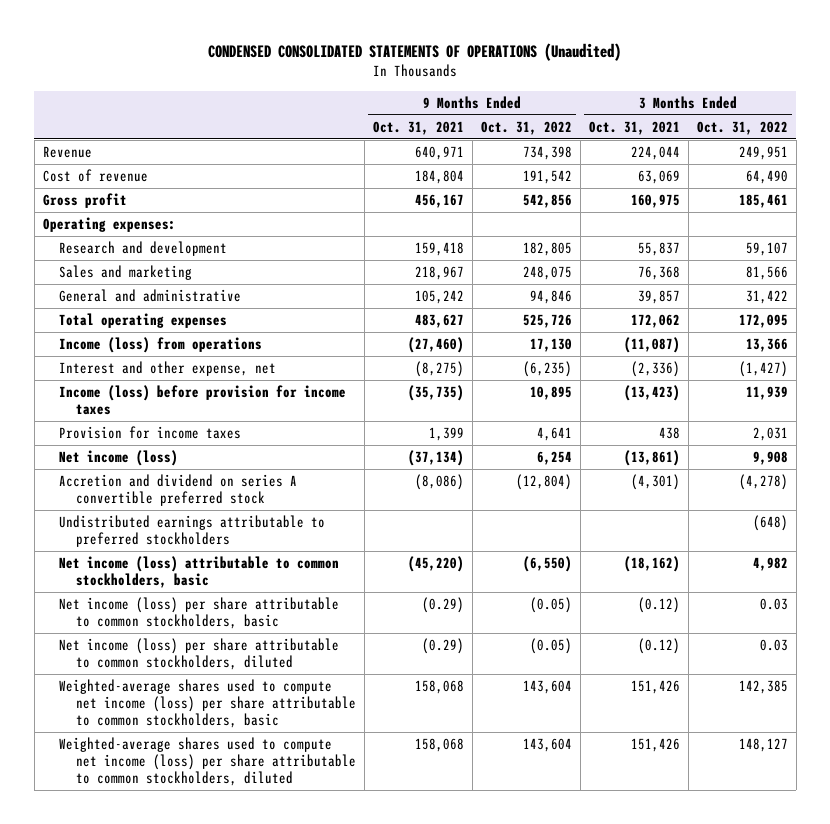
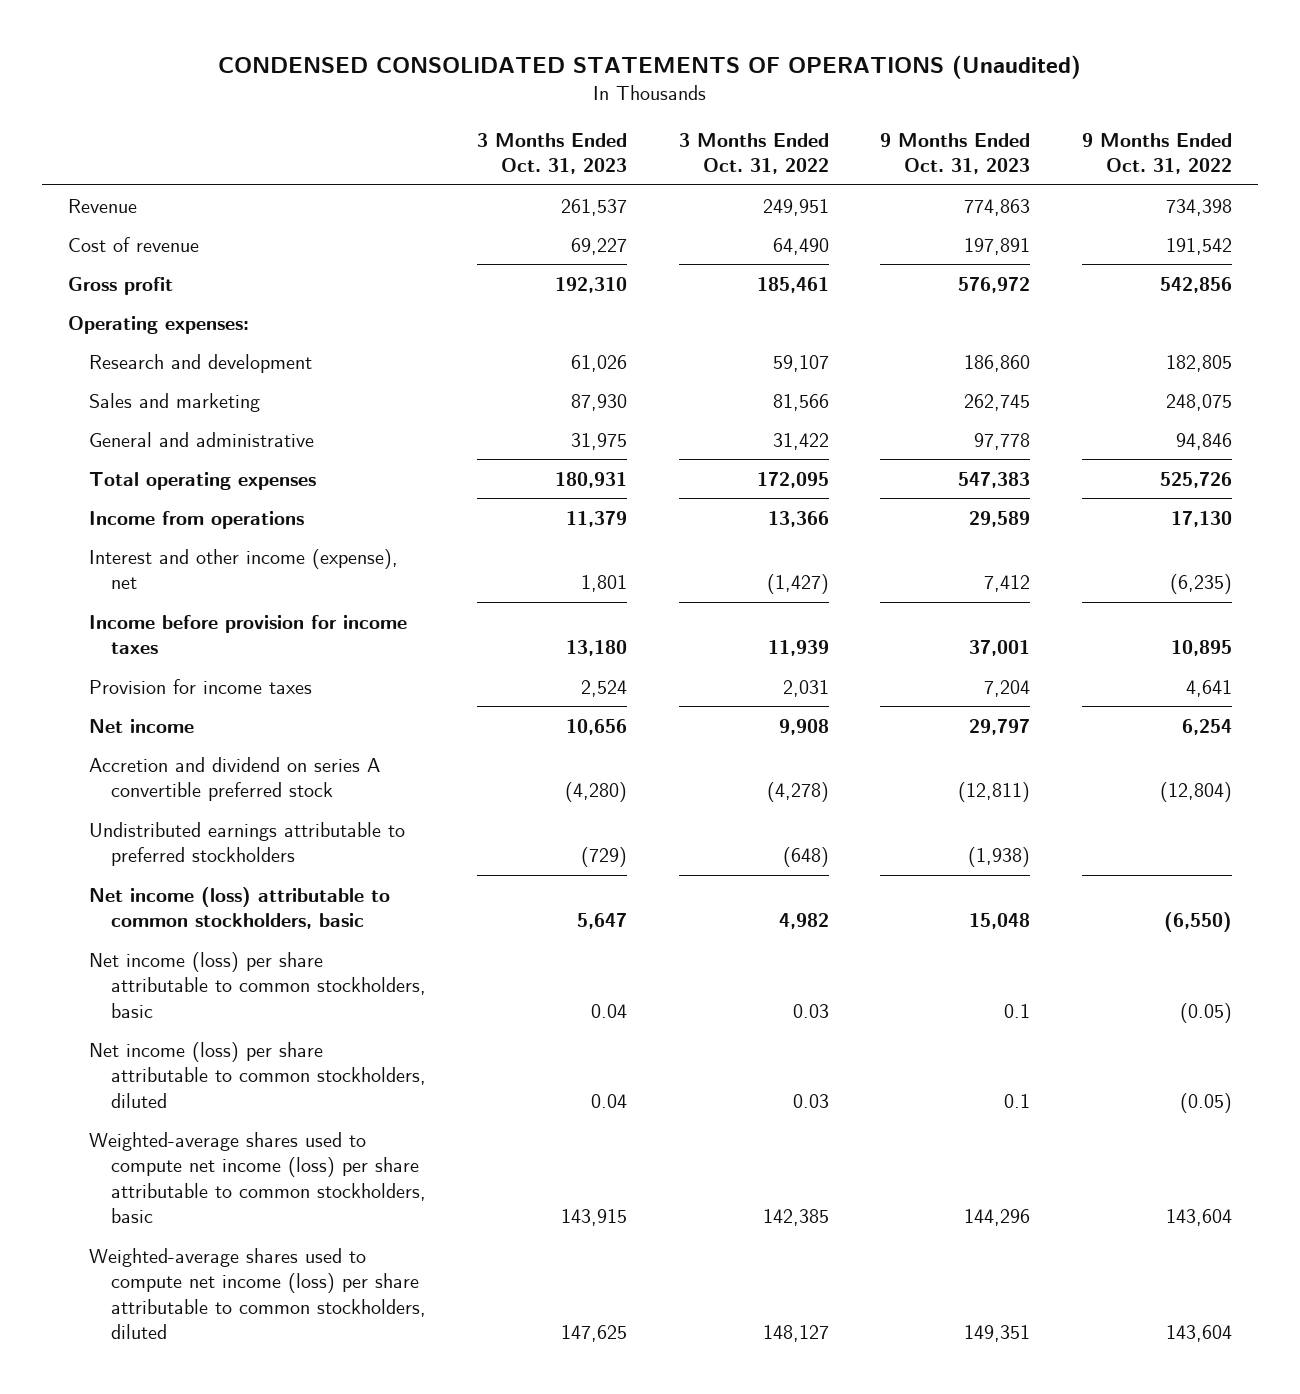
- | 9 Months Ended Oct. 31, 2021 | 9 Months Ended Oct. 31, 2022 | 3 Months Ended Oct. 31, 2021 | 3 Months Ended Oct. 31, 2022
+ | 3 Months Ended Oct. 31, 2023 | 3 Months Ended Oct. 31, 2022 | 9 Months Ended Oct. 31, 2023 | 9 Months Ended Oct. 31, 2022
- Income (loss) from operations | (27,460) | 17,130 | (11,087) | 13,366
- Interest and other expense, net | (8,275) | (6,235) | (2,336) | (1,427)
- Income (loss) before provision for income taxes | (35,735) | 10,895 | (13,423) | 11,939
+ Income from operations | 11,379 | 13,366 | 29,589 | 17,130
+ Interest and other income (expense), net | 1,801 | (1,427) | 7,412 | (6,235)
+ Income before provision for income taxes | 13,180 | 11,939 | 37,001 | 10,895
- Net income (loss) | (37,134) | 6,254 | (13,861) | 9,908
+ Net income | 10,656 | 9,908 | 29,797 | 6,254

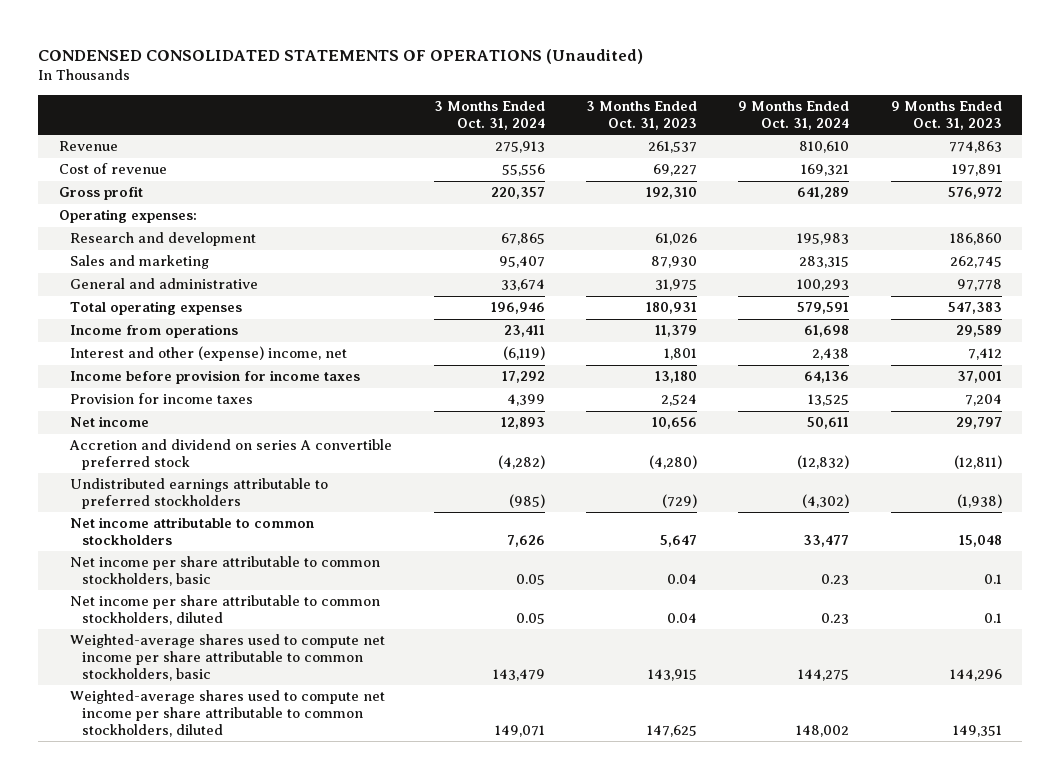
- | 3 Months Ended Oct. 31, 2023 | 3 Months Ended Oct. 31, 2022 | 9 Months Ended Oct. 31, 2023 | 9 Months Ended Oct. 31, 2022
+ | 3 Months Ended Oct. 31, 2024 | 3 Months Ended Oct. 31, 2023 | 9 Months Ended Oct. 31, 2024 | 9 Months Ended Oct. 31, 2023
- Interest and other income (expense), net | 1,801 | (1,427) | 7,412 | (6,235)
+ Interest and other (expense) income, net | (6,119) | 1,801 | 2,438 | 7,412
- Net income (loss) attributable to common stockholders, basic | 5,647 | 4,982 | 15,048 | (6,550)
- Net income (loss) per share attributable to common stockholders, basic | 0.04 | 0.03 | 0.1 | (0.05)
- Net income (loss) per share attributable to common stockholders, diluted | 0.04 | 0.03 | 0.1 | (0.05)
- Weighted-average shares used to compute net income (loss) per share attributable to common stockholders, basic | 143,915 | 142,385 | 144,296 | 143,604
- Weighted-average shares used to compute net income (loss) per share attributable to common stockholders, diluted | 147,625 | 148,127 | 149,351 | 143,604
+ Net income attributable to common stockholders | 7,626 | 5,647 | 33,477 | 15,048
+ Net income per share attributable to common stockholders, basic | 0.05 | 0.04 | 0.23 | 0.1
+ Net income per share attributable to common stockholders, diluted | 0.05 | 0.04 | 0.23 | 0.1
+ Weighted-average shares used to compute net income per share attributable to common stockholders, basic | 143,479 | 143,915 | 144,275 | 144,296
+ Weighted-average shares used to compute net income per share attributable to common stockholders, diluted | 149,071 | 147,625 | 148,002 | 149,351

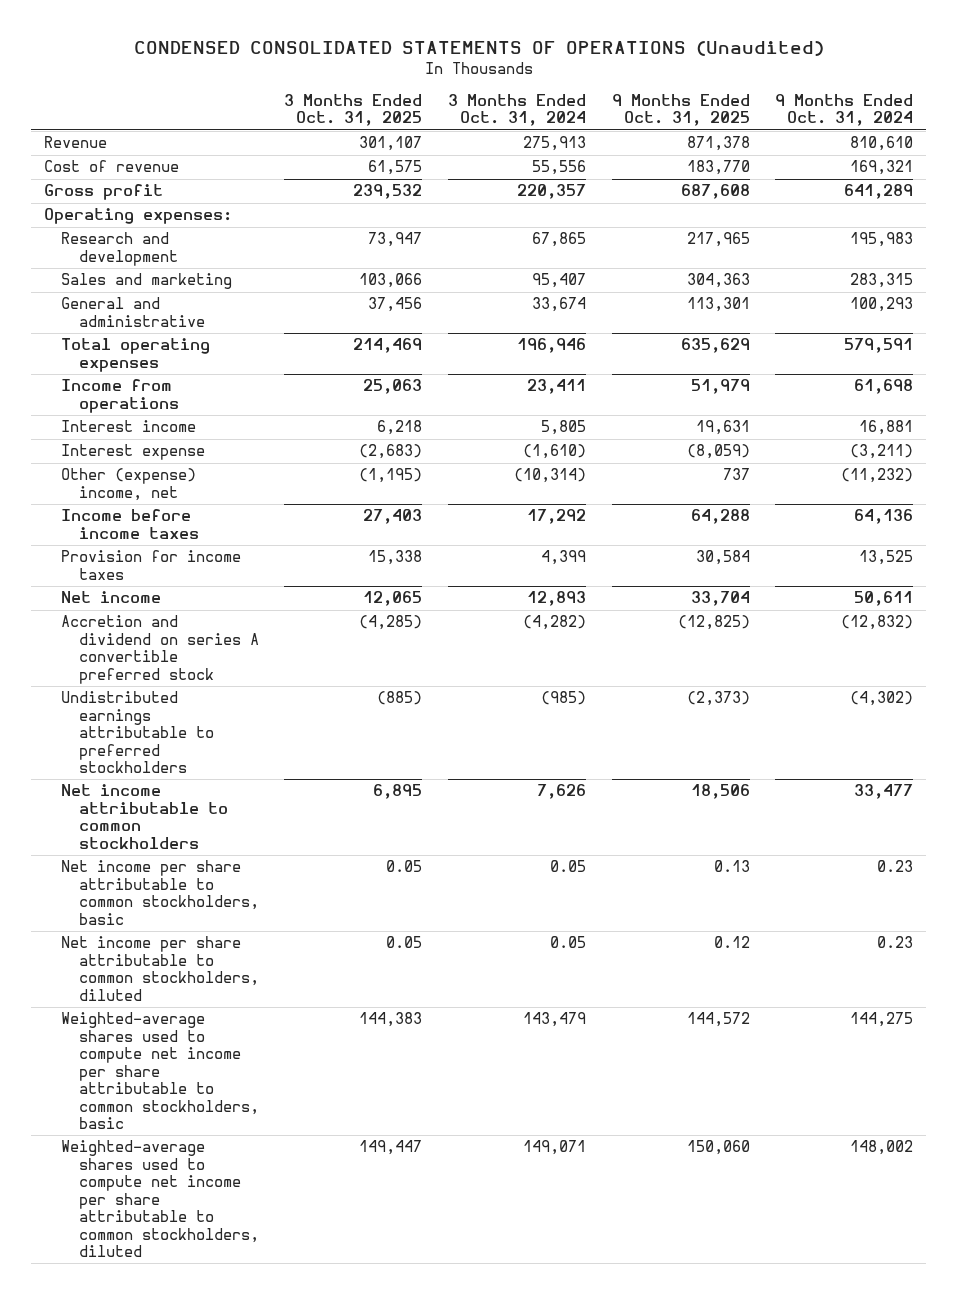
- | 3 Months Ended Oct. 31, 2024 | 3 Months Ended Oct. 31, 2023 | 9 Months Ended Oct. 31, 2024 | 9 Months Ended Oct. 31, 2023
+ | 3 Months Ended Oct. 31, 2025 | 3 Months Ended Oct. 31, 2024 | 9 Months Ended Oct. 31, 2025 | 9 Months Ended Oct. 31, 2024
- Interest and other (expense) income, net | (6,119) | 1,801 | 2,438 | 7,412
- Income before provision for income taxes | 17,292 | 13,180 | 64,136 | 37,001
+ Interest income | 6,218 | 5,805 | 19,631 | 16,881
+ Interest expense | (2,683) | (1,610) | (8,059) | (3,211)
+ Other (expense) income, net | (1,195) | (10,314) | 737 | (11,232)
+ Income before income taxes | 27,403 | 17,292 | 64,288 | 64,136

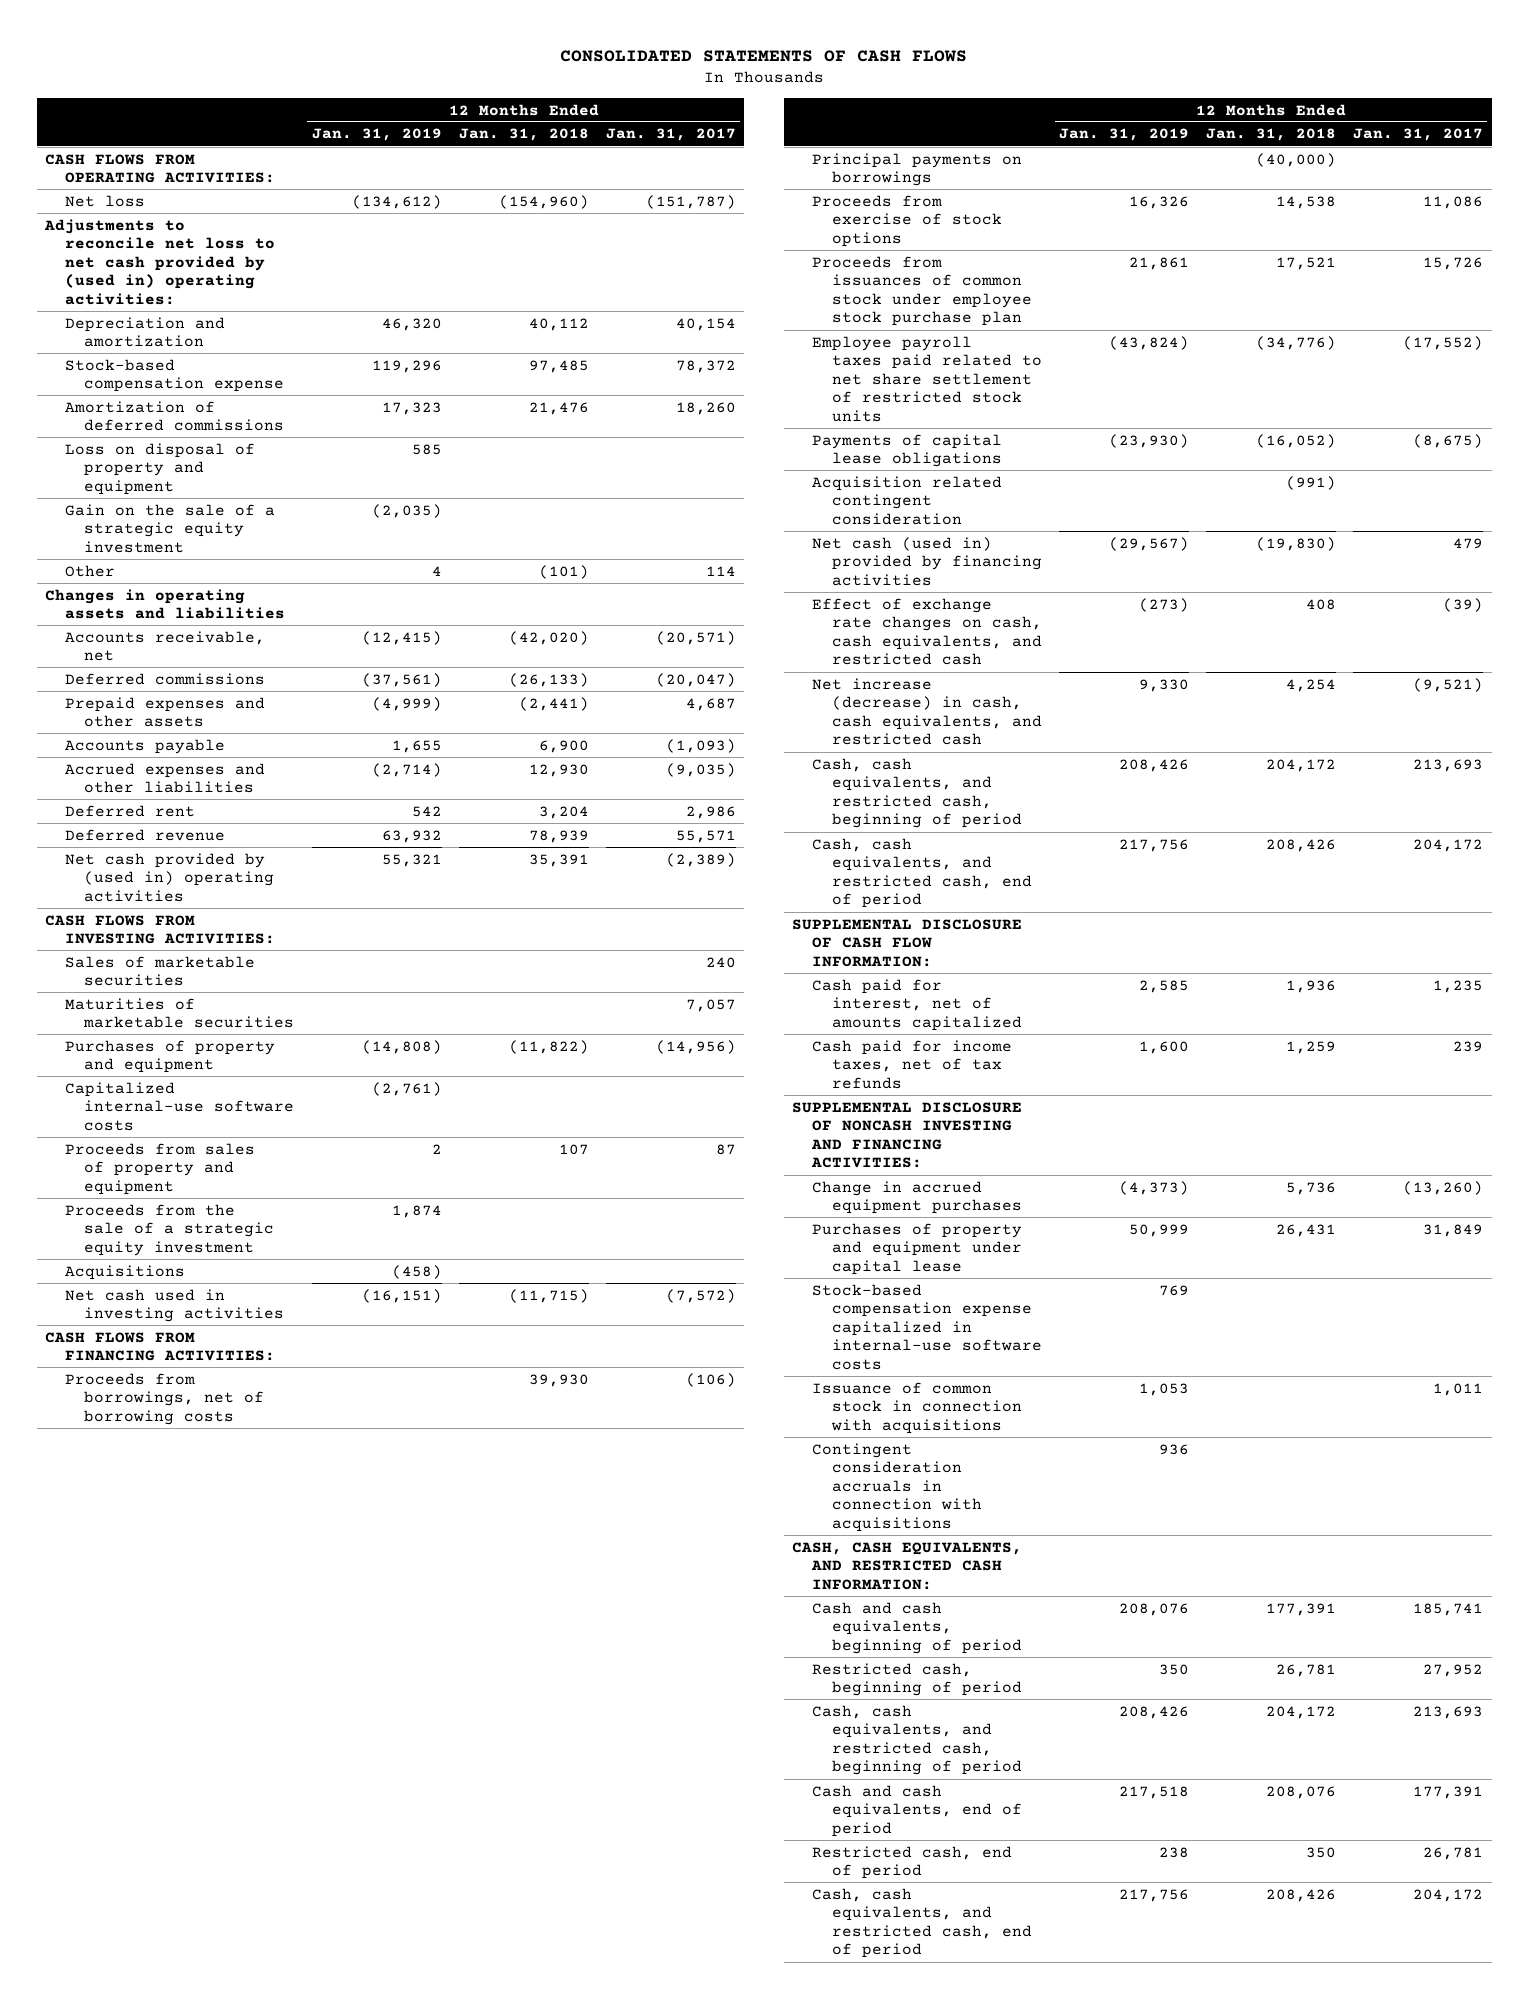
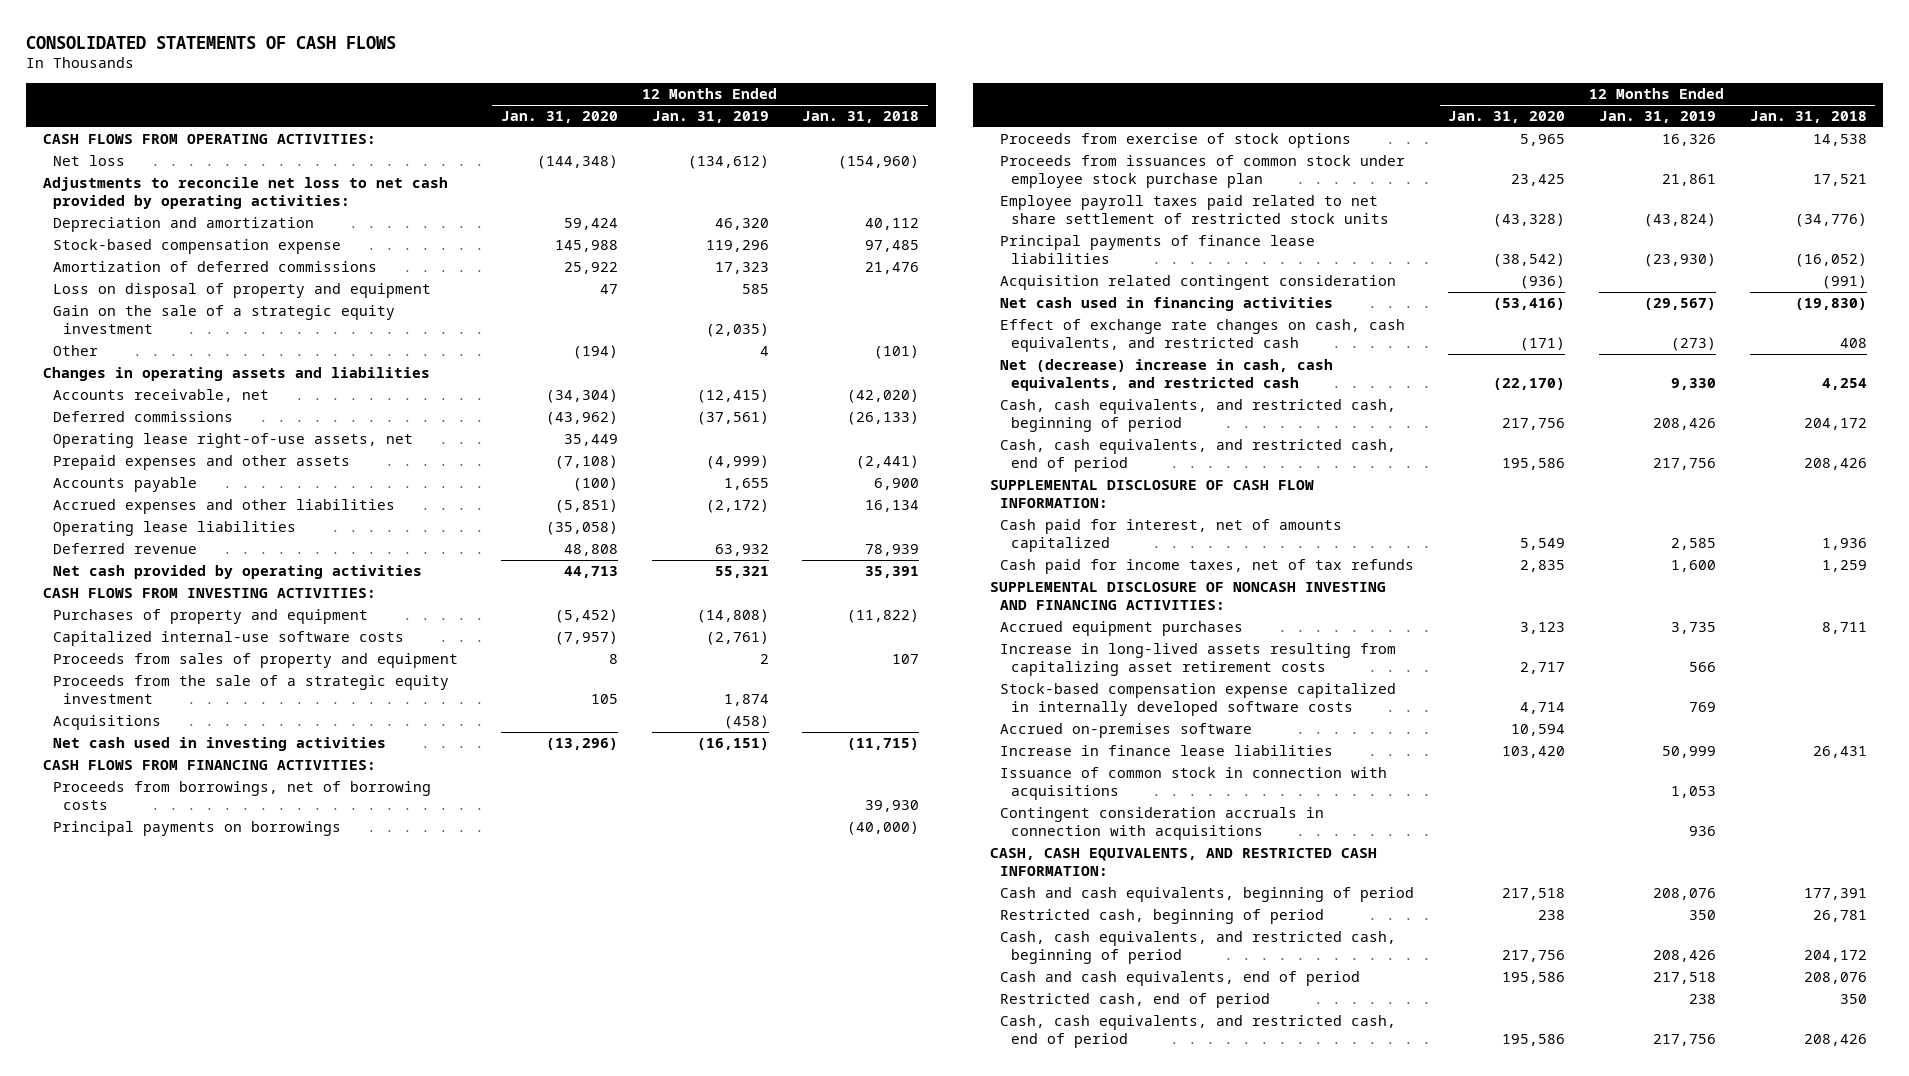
- | 12 Months Ended Jan. 31, 2019 | 12 Months Ended Jan. 31, 2018 | 12 Months Ended Jan. 31, 2017
+ | 12 Months Ended Jan. 31, 2020 | 12 Months Ended Jan. 31, 2019 | 12 Months Ended Jan. 31, 2018
- Adjustments to reconcile net loss to net cash provided by (used in) operating activities:
+ Adjustments to reconcile net loss to net cash provided by operating activities:
+ Operating lease right-of-use assets, net | 35,449 | |
- Accrued expenses and other liabilities | (2,714) | 12,930 | (9,035)
- Deferred rent | 542 | 3,204 | 2,986
+ Accrued expenses and other liabilities | (5,851) | (2,172) | 16,134
+ Operating lease liabilities | (35,058) | |
- Net cash provided by (used in) operating activities | 55,321 | 35,391 | (2,389)
+ Net cash provided by operating activities | 44,713 | 55,321 | 35,391
- Sales of marketable securities | | | 240
- Maturities of marketable securities | | | 7,057
- Payments of capital lease obligations | (23,930) | (16,052) | (8,675)
+ Principal payments of finance lease liabilities | (38,542) | (23,930) | (16,052)
- Net cash (used in) provided by financing activities | (29,567) | (19,830) | 479
+ Net cash used in financing activities | (53,416) | (29,567) | (19,830)
- Net increase (decrease) in cash, cash equivalents, and restricted cash | 9,330 | 4,254 | (9,521)
+ Net (decrease) increase in cash, cash equivalents, and restricted cash | (22,170) | 9,330 | 4,254
- Change in accrued equipment purchases | (4,373) | 5,736 | (13,260)
- Purchases of property and equipment under capital lease | 50,999 | 26,431 | 31,849
- Stock-based compensation expense capitalized in internal-use software costs | 769 | |
+ Accrued equipment purchases | 3,123 | 3,735 | 8,711
+ Increase in long-lived assets resulting from capitalizing asset retirement costs | 2,717 | 566 |
+ Stock-based compensation expense capitalized in internally developed software costs | 4,714 | 769 |
+ Accrued on-premises software | 10,594 | |
+ Increase in finance lease liabilities | 103,420 | 50,999 | 26,431

